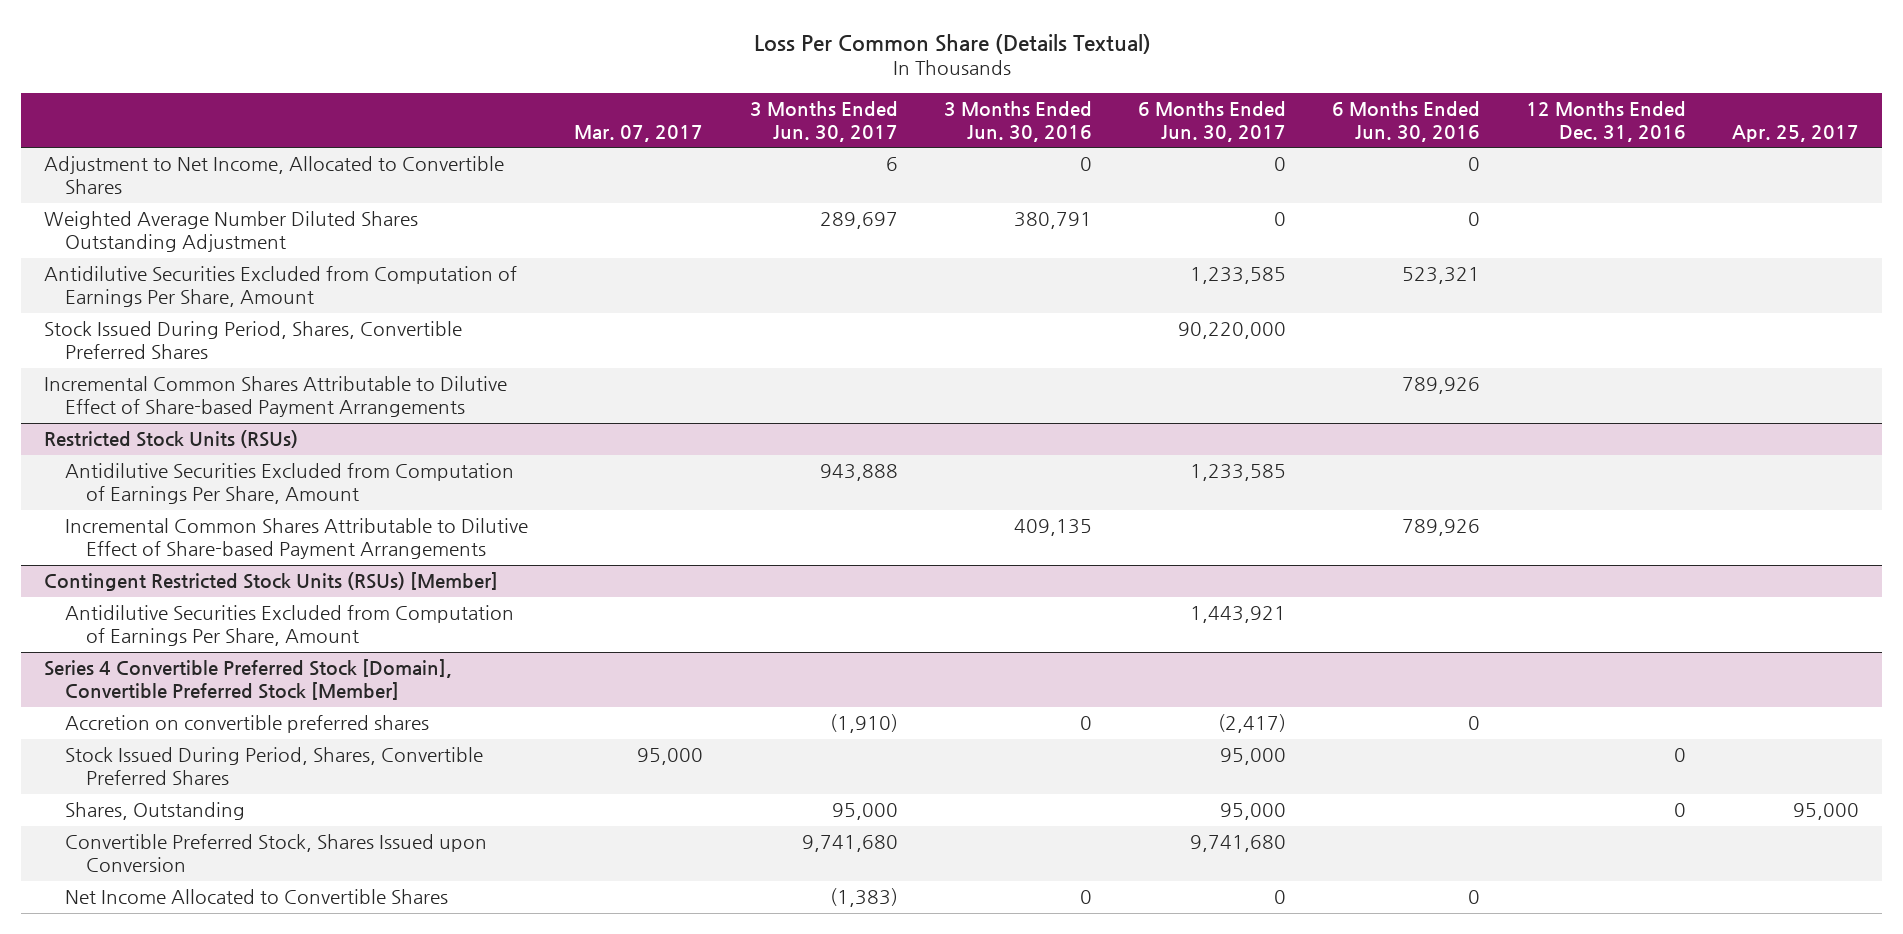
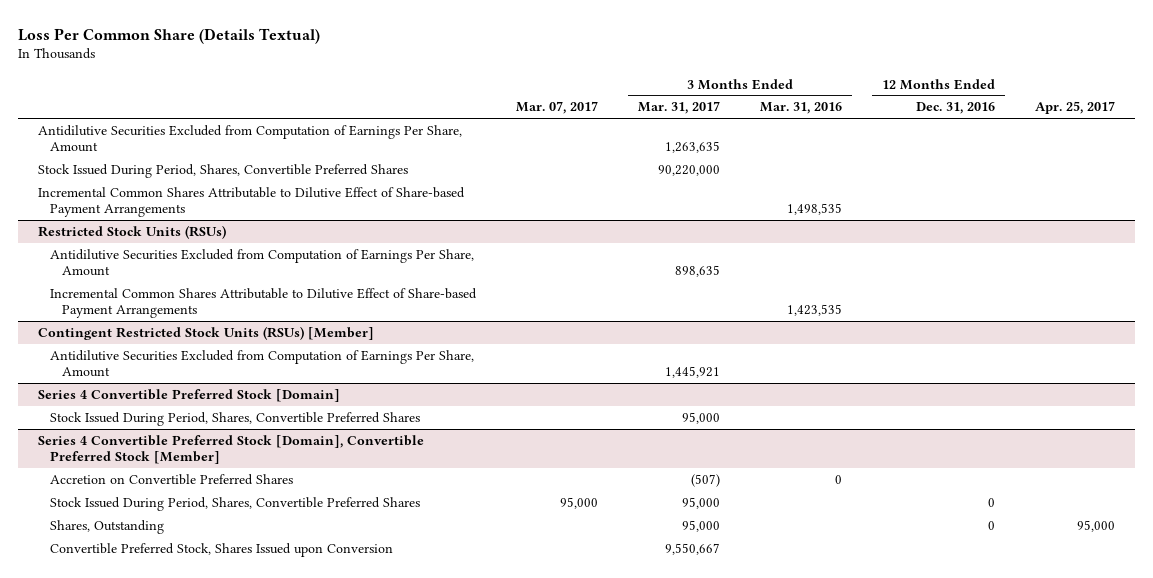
- | Mar. 07, 2017 | 3 Months Ended Jun. 30, 2017 | 3 Months Ended Jun. 30, 2016 | 6 Months Ended Jun. 30, 2017 | 6 Months Ended Jun. 30, 2016 | 12 Months Ended Dec. 31, 2016 | Apr. 25, 2017
+ | Mar. 07, 2017 | 3 Months Ended Mar. 31, 2017 | 3 Months Ended Mar. 31, 2016 | 12 Months Ended Dec. 31, 2016 | Apr. 25, 2017
- Adjustment to Net Income, Allocated to Convertible Shares | | 6 | 0 | 0 | 0 | |
- Weighted Average Number Diluted Shares Outstanding Adjustment | | 289,697 | 380,791 | 0 | 0 | |
+ Series 4 Convertible Preferred Stock [Domain]
+ Stock Issued During Period, Shares, Convertible Preferred Shares | | 95,000 | | |
@ Series 4 Convertible Preferred Stock [Domain], Convertible Preferred Stock [Member]
- Accretion on convertible preferred shares | | (1,910) | 0 | (2,417) | 0 | |
+ Accretion on Convertible Preferred Shares | | (507) | 0 | |
- Net Income Allocated to Convertible Shares | | (1,383) | 0 | 0 | 0 | |

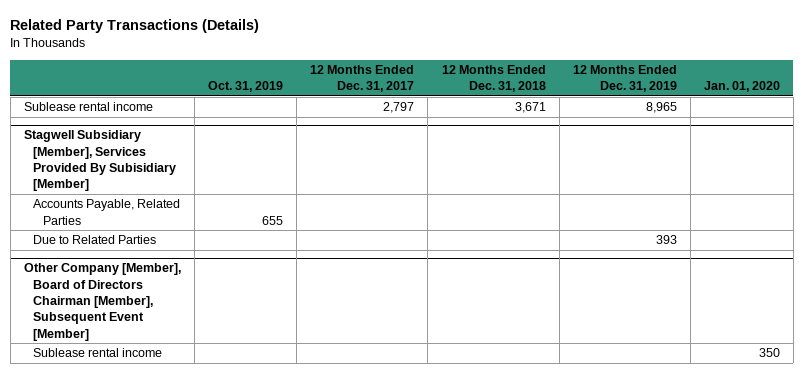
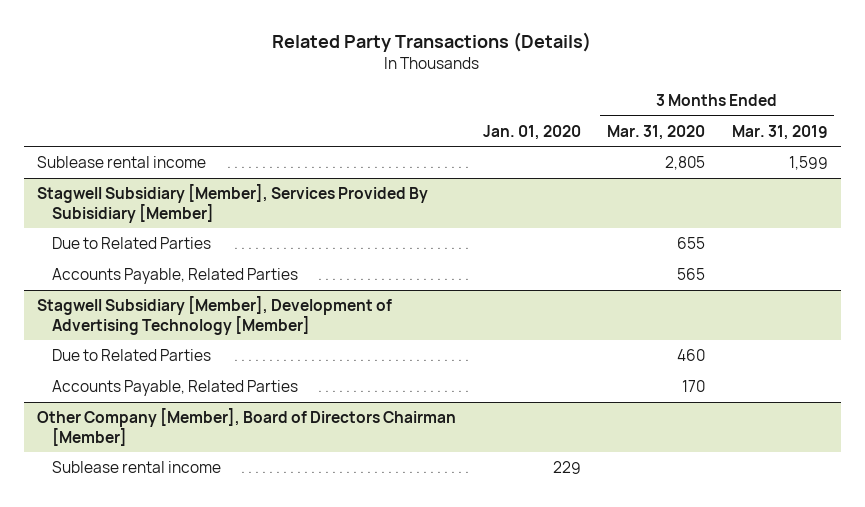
- | Oct. 31, 2019 | 12 Months Ended Dec. 31, 2017 | 12 Months Ended Dec. 31, 2018 | 12 Months Ended Dec. 31, 2019 | Jan. 01, 2020
+ | Jan. 01, 2020 | 3 Months Ended Mar. 31, 2020 | 3 Months Ended Mar. 31, 2019
- Other Company [Member], Board of Directors Chairman [Member], Subsequent Event [Member]
- Sublease rental income | | | | | 350
@ Stagwell Subsidiary [Member], Services Provided By Subisidiary [Member]
moved down: Accounts Payable, Related Parties | | 565 |
+ Stagwell Subsidiary [Member], Development of Advertising Technology [Member]
+ Due to Related Parties | | 460 |
+ Accounts Payable, Related Parties | | 170 |
+ Other Company [Member], Board of Directors Chairman [Member]
+ Sublease rental income | 229 | |

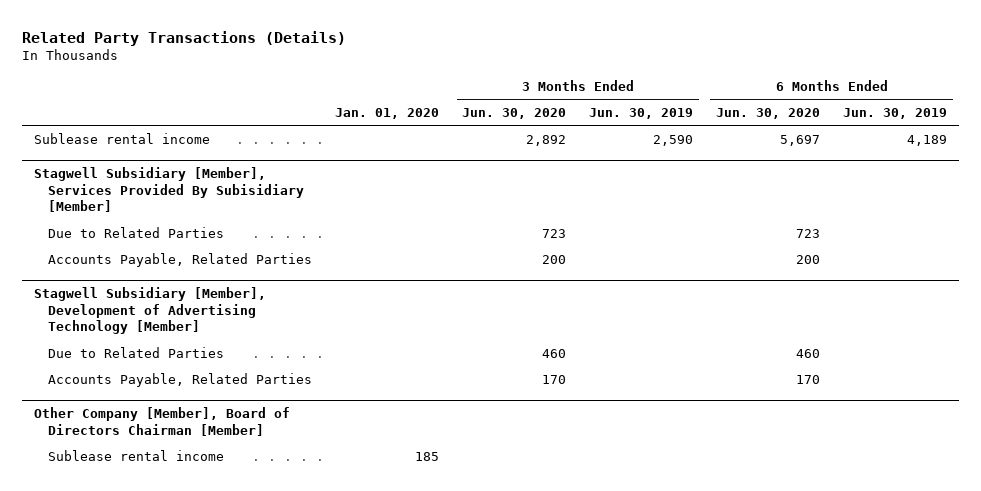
- | Jan. 01, 2020 | 3 Months Ended Mar. 31, 2020 | 3 Months Ended Mar. 31, 2019
+ | Jan. 01, 2020 | 3 Months Ended Jun. 30, 2020 | 3 Months Ended Jun. 30, 2019 | 6 Months Ended Jun. 30, 2020 | 6 Months Ended Jun. 30, 2019
@ Other Company [Member], Board of Directors Chairman [Member]
- Sublease rental income | 229 | |
+ Sublease rental income | 185 | | | |

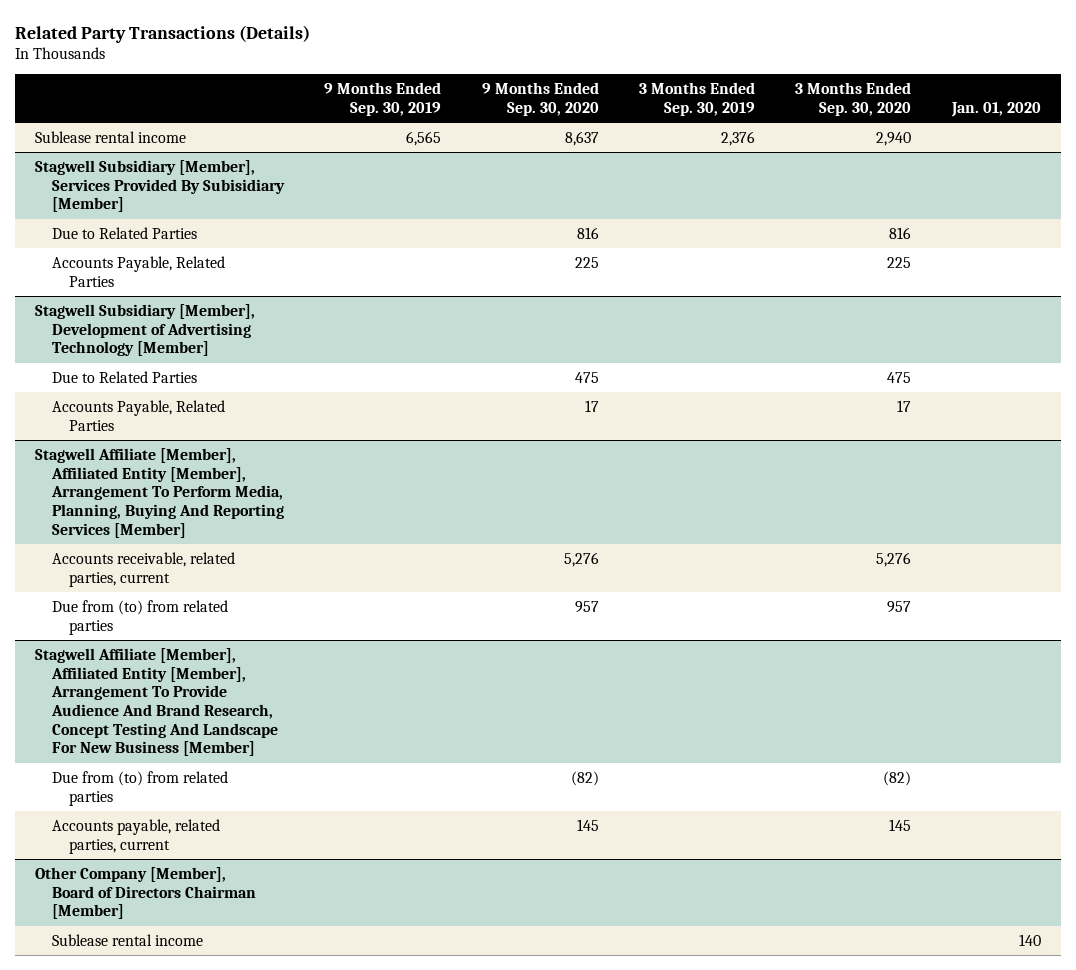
- | Jan. 01, 2020 | 3 Months Ended Jun. 30, 2020 | 3 Months Ended Jun. 30, 2019 | 6 Months Ended Jun. 30, 2020 | 6 Months Ended Jun. 30, 2019
+ | 9 Months Ended Sep. 30, 2019 | 9 Months Ended Sep. 30, 2020 | 3 Months Ended Sep. 30, 2019 | 3 Months Ended Sep. 30, 2020 | Jan. 01, 2020
+ Stagwell Affiliate [Member], Affiliated Entity [Member], Arrangement To Perform Media, Planning, Buying And Reporting Services [Member]
+ Accounts receivable, related parties, current | | 5,276 | | 5,276 |
+ Due from (to) from related parties | | 957 | | 957 |
+ Stagwell Affiliate [Member], Affiliated Entity [Member], Arrangement To Provide Audience And Brand Research, Concept Testing And Landscape For New Business [Member]
+ Due from (to) from related parties | | (82) | | (82) |
+ Accounts payable, related parties, current | | 145 | | 145 |
@ Other Company [Member], Board of Directors Chairman [Member]
- Sublease rental income | 185 | | | |
+ Sublease rental income | | | | | 140

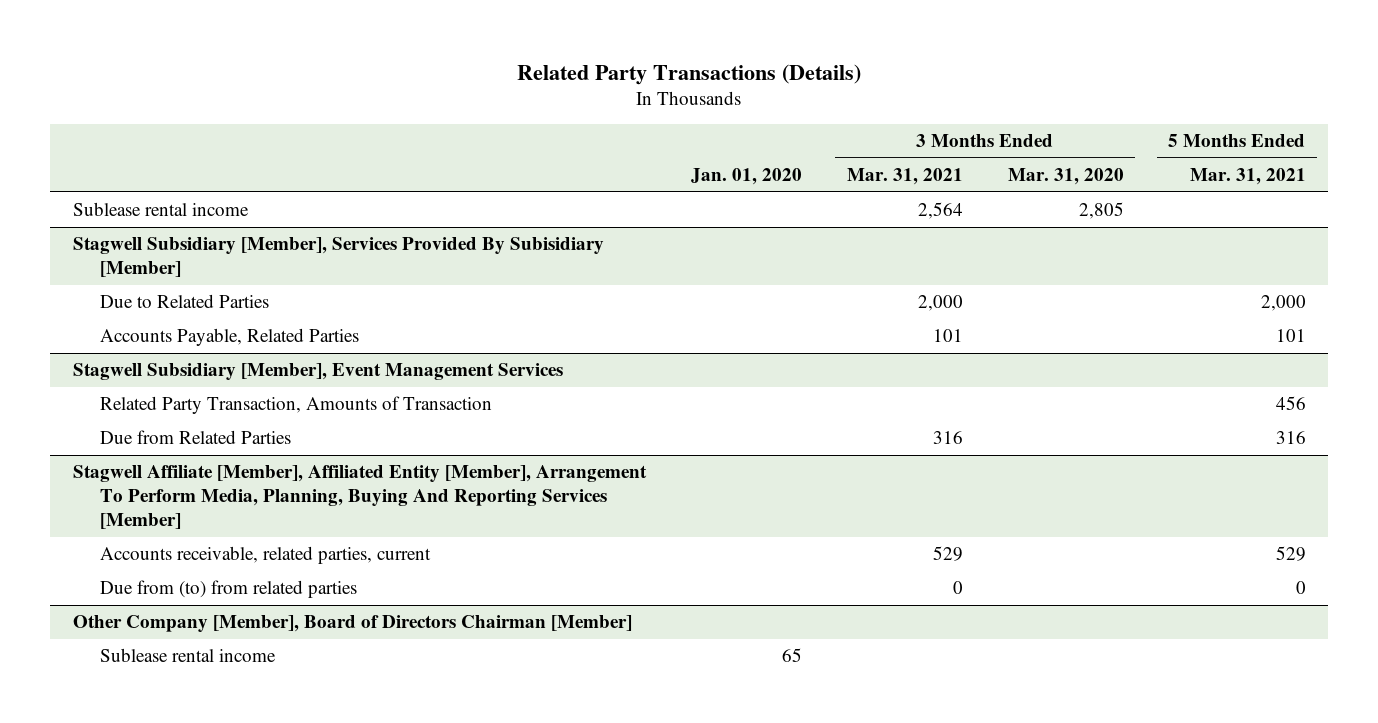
- | 9 Months Ended Sep. 30, 2019 | 9 Months Ended Sep. 30, 2020 | 3 Months Ended Sep. 30, 2019 | 3 Months Ended Sep. 30, 2020 | Jan. 01, 2020
+ | Jan. 01, 2020 | 3 Months Ended Mar. 31, 2021 | 3 Months Ended Mar. 31, 2020 | 5 Months Ended Mar. 31, 2021
- Stagwell Subsidiary [Member], Development of Advertising Technology [Member]
- Due to Related Parties | | 475 | | 475 |
- Accounts Payable, Related Parties | | 17 | | 17 |
+ Stagwell Subsidiary [Member], Event Management Services
+ Related Party Transaction, Amounts of Transaction | | | | 456
+ Due from Related Parties | | 316 | | 316
- Stagwell Affiliate [Member], Affiliated Entity [Member], Arrangement To Provide Audience And Brand Research, Concept Testing And Landscape For New Business [Member]
- Due from (to) from related parties | | (82) | | (82) |
- Accounts payable, related parties, current | | 145 | | 145 |
@ Other Company [Member], Board of Directors Chairman [Member]
- Sublease rental income | | | | | 140
+ Sublease rental income | 65 | | |

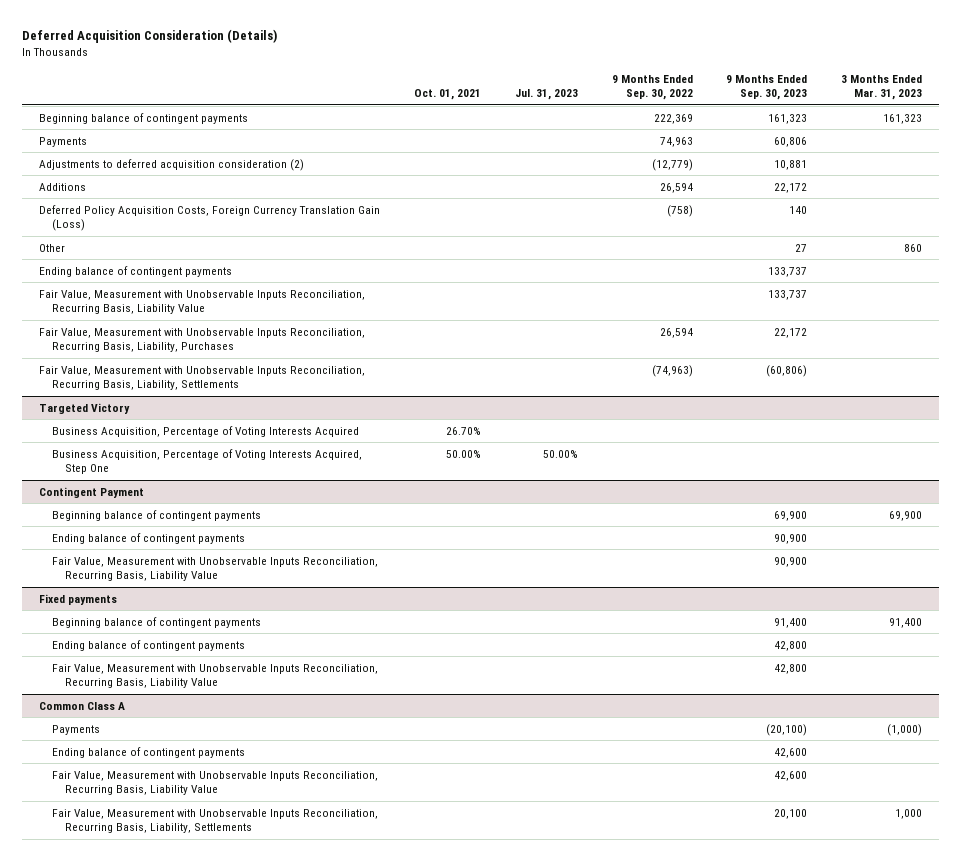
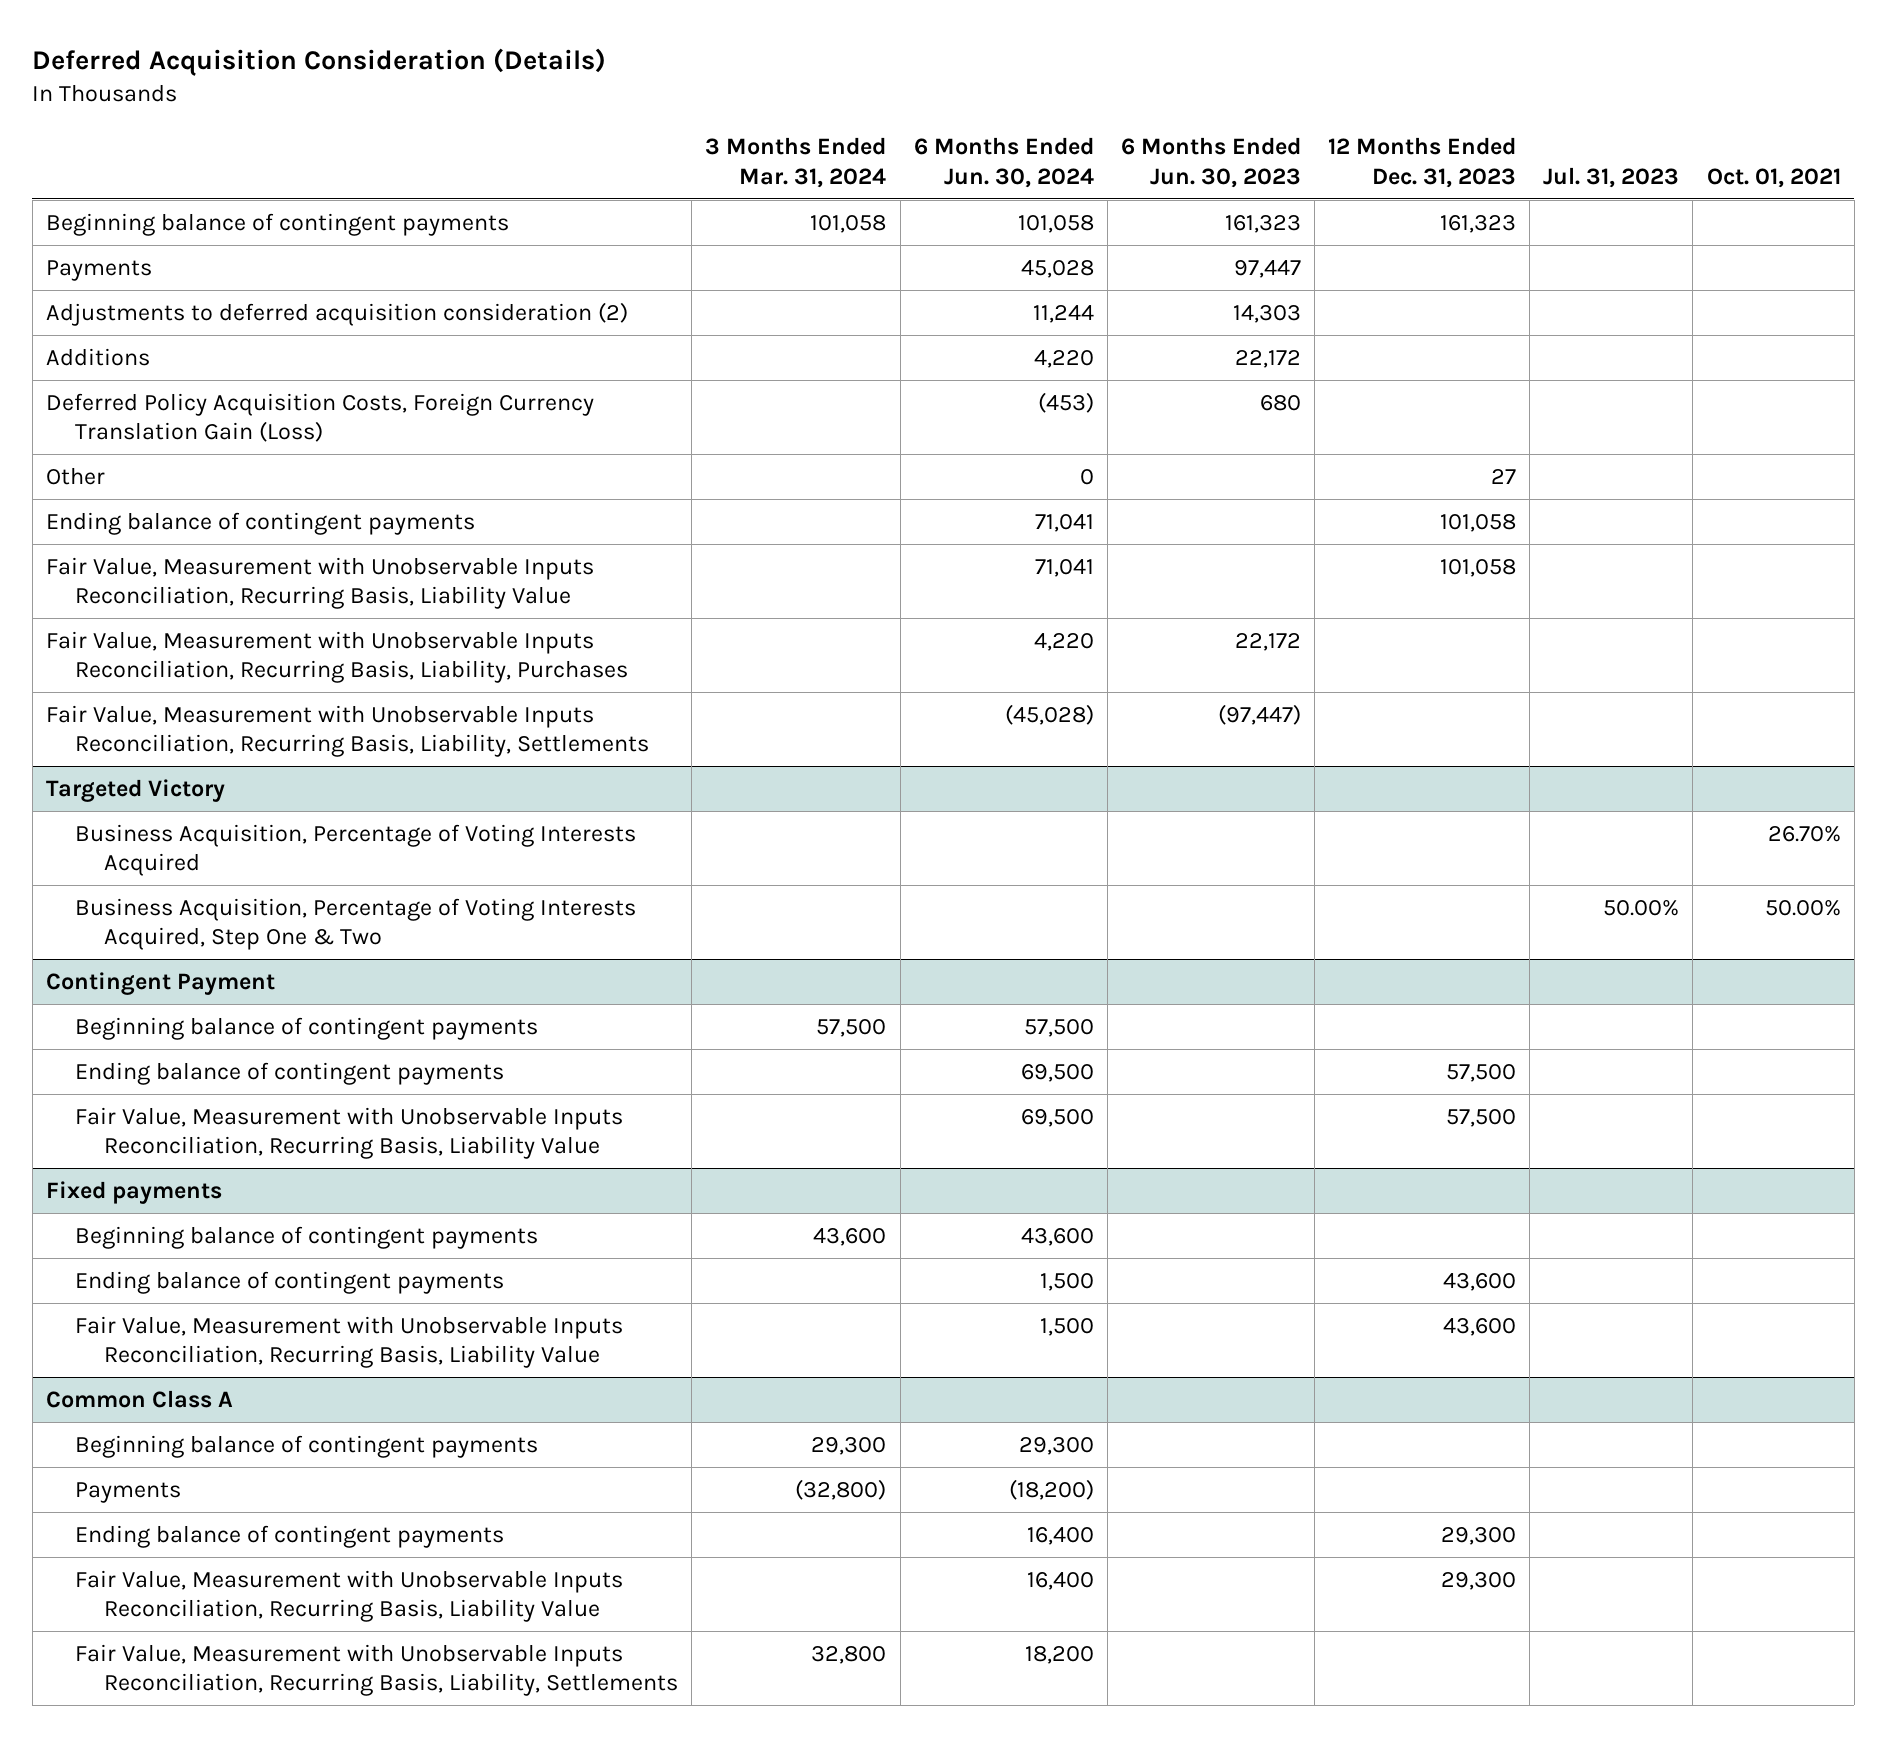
- | Oct. 01, 2021 | Jul. 31, 2023 | 9 Months Ended Sep. 30, 2022 | 9 Months Ended Sep. 30, 2023 | 3 Months Ended Mar. 31, 2023
+ | 3 Months Ended Mar. 31, 2024 | 6 Months Ended Jun. 30, 2024 | 6 Months Ended Jun. 30, 2023 | 12 Months Ended Dec. 31, 2023 | Jul. 31, 2023 | Oct. 01, 2021
@ Targeted Victory
- Business Acquisition, Percentage of Voting Interests Acquired, Step One | 50.00% | 50.00% | | |
+ Business Acquisition, Percentage of Voting Interests Acquired, Step One & Two | | | | | 50.00% | 50.00%
@ Common Class A
+ Beginning balance of contingent payments | 29,300 | 29,300 | | | |

